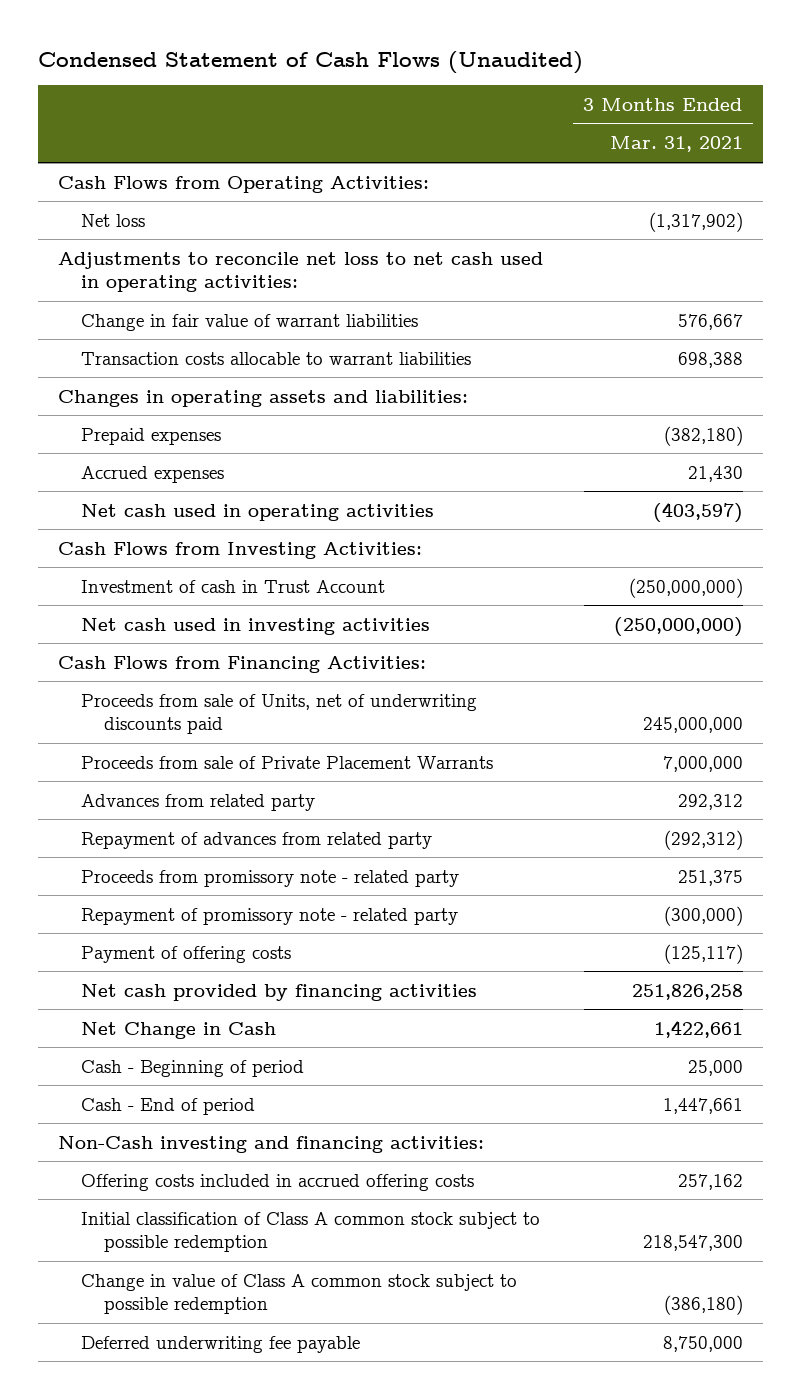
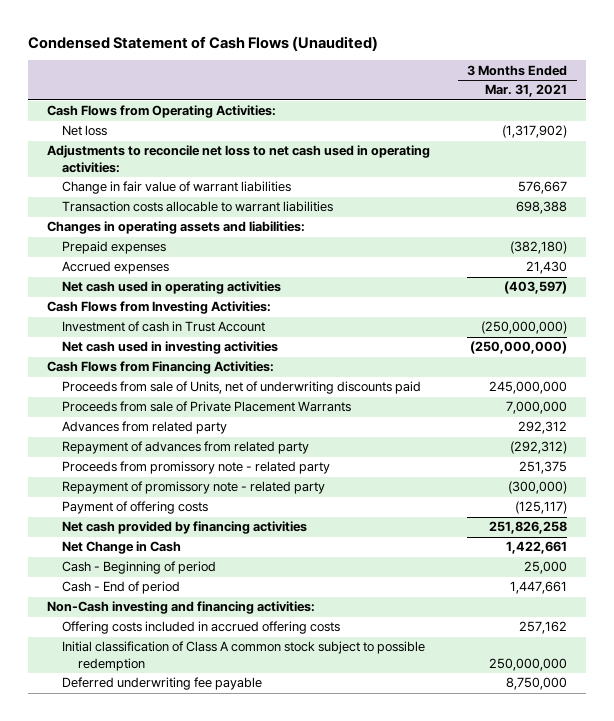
- Initial classification of Class A common stock subject to possible redemption | 218,547,300
- Change in value of Class A common stock subject to possible redemption | (386,180)
+ Initial classification of Class A common stock subject to possible redemption | 250,000,000

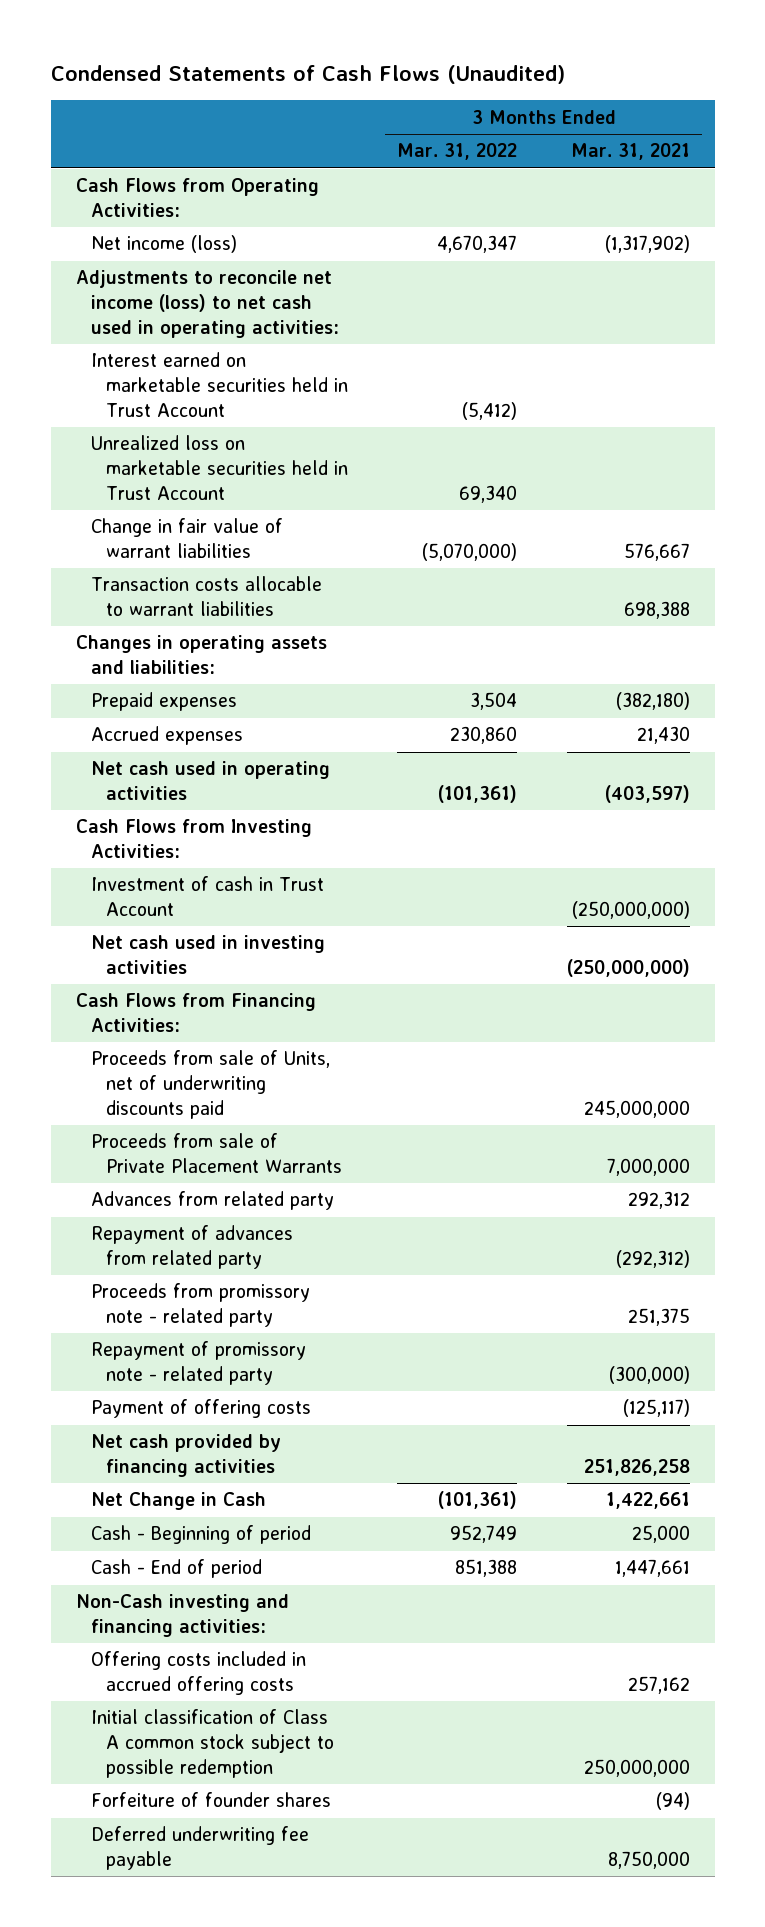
- Condensed Statement of Cash Flows (Unaudited)
+ Condensed Statements of Cash Flows (Unaudited)
- | 3 Months Ended Mar. 31, 2021
+ | 3 Months Ended Mar. 31, 2022 | 3 Months Ended Mar. 31, 2021
- Net loss | (1,317,902)
- Adjustments to reconcile net loss to net cash used in operating activities:
+ Net income (loss) | 4,670,347 | (1,317,902)
+ Adjustments to reconcile net income (loss) to net cash used in operating activities:
+ Interest earned on marketable securities held in Trust Account | (5,412) |
+ Unrealized loss on marketable securities held in Trust Account | 69,340 |
+ Forfeiture of founder shares | | (94)

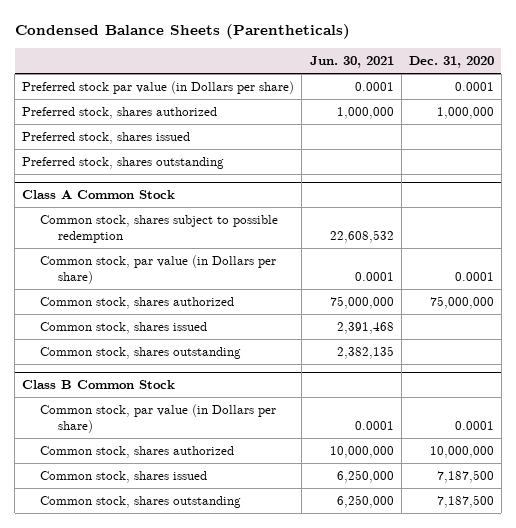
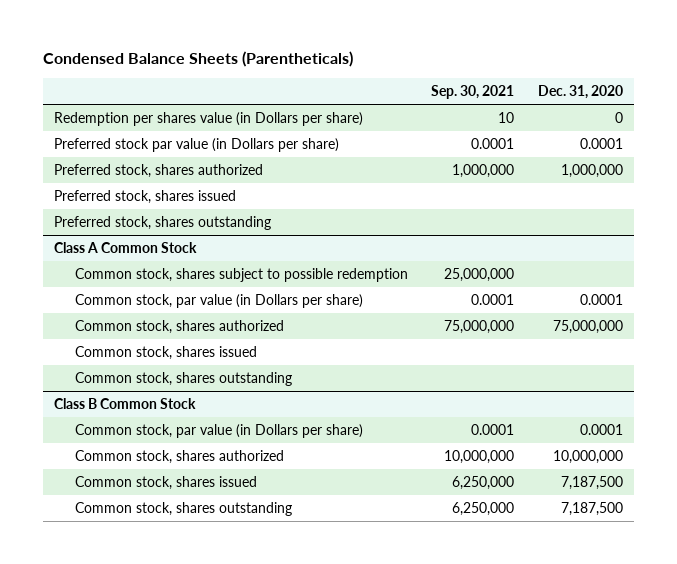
- | Jun. 30, 2021 | Dec. 31, 2020
+ | Sep. 30, 2021 | Dec. 31, 2020
+ Redemption per shares value (in Dollars per share) | 10 | 0

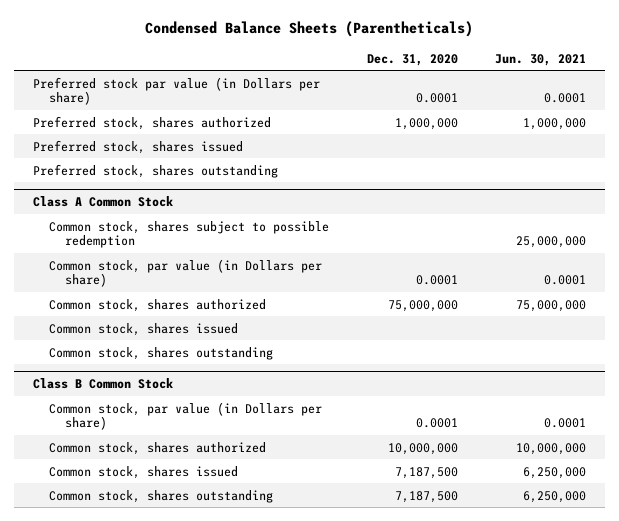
- | Sep. 30, 2021 | Dec. 31, 2020
+ | Dec. 31, 2020 | Jun. 30, 2021
- Redemption per shares value (in Dollars per share) | 10 | 0

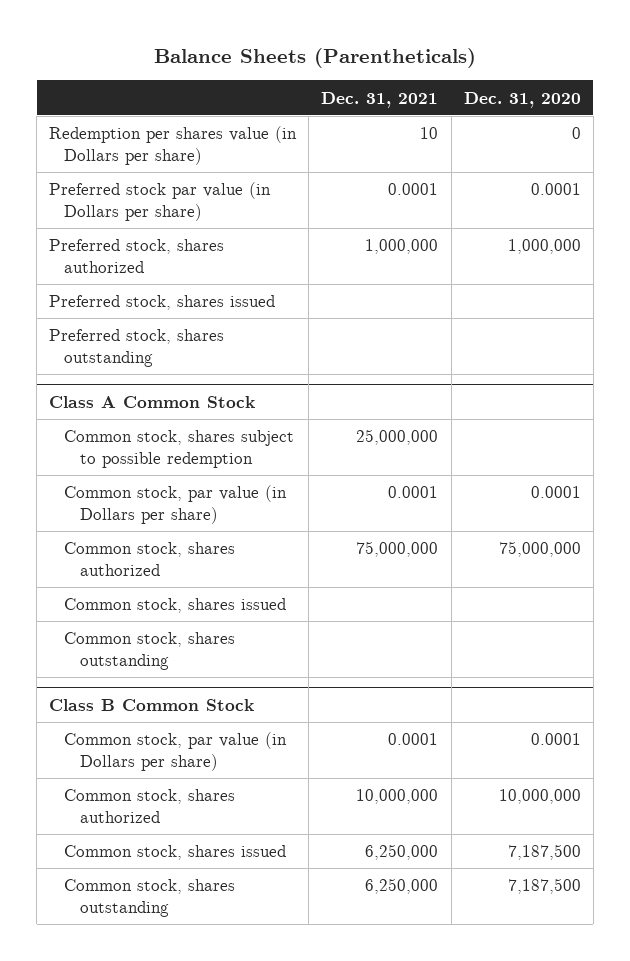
- Condensed Balance Sheets (Parentheticals)
+ Balance Sheets (Parentheticals)
- | Dec. 31, 2020 | Jun. 30, 2021
+ | Dec. 31, 2021 | Dec. 31, 2020
+ Redemption per shares value (in Dollars per share) | 10 | 0

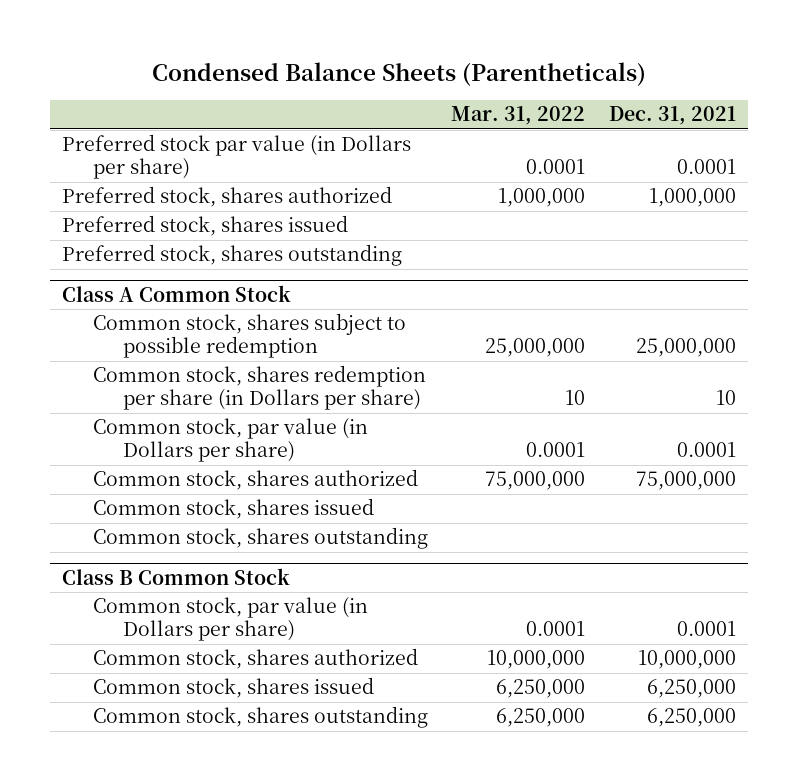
- Balance Sheets (Parentheticals)
+ Condensed Balance Sheets (Parentheticals)
- | Dec. 31, 2021 | Dec. 31, 2020
+ | Mar. 31, 2022 | Dec. 31, 2021
- Redemption per shares value (in Dollars per share) | 10 | 0
@ Class A Common Stock
+ Common stock, shares redemption per share (in Dollars per share) | 10 | 10

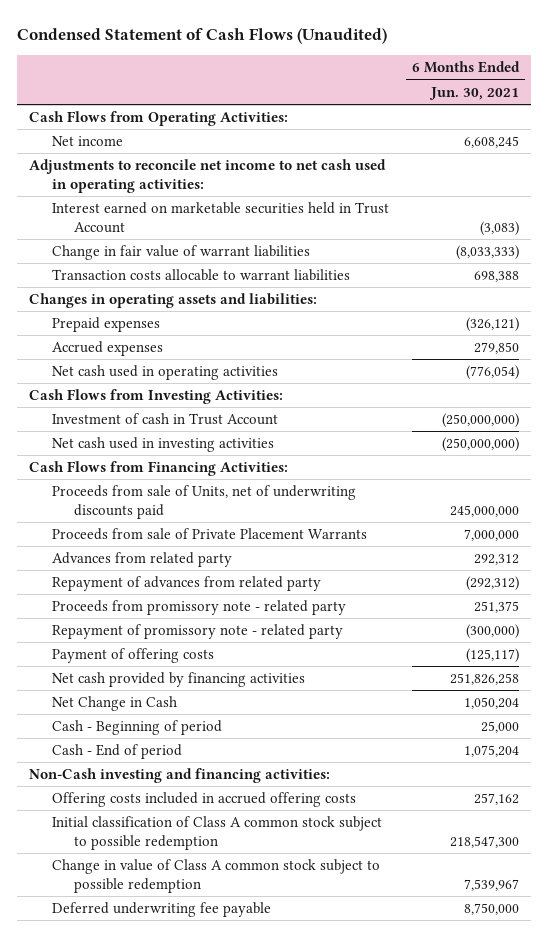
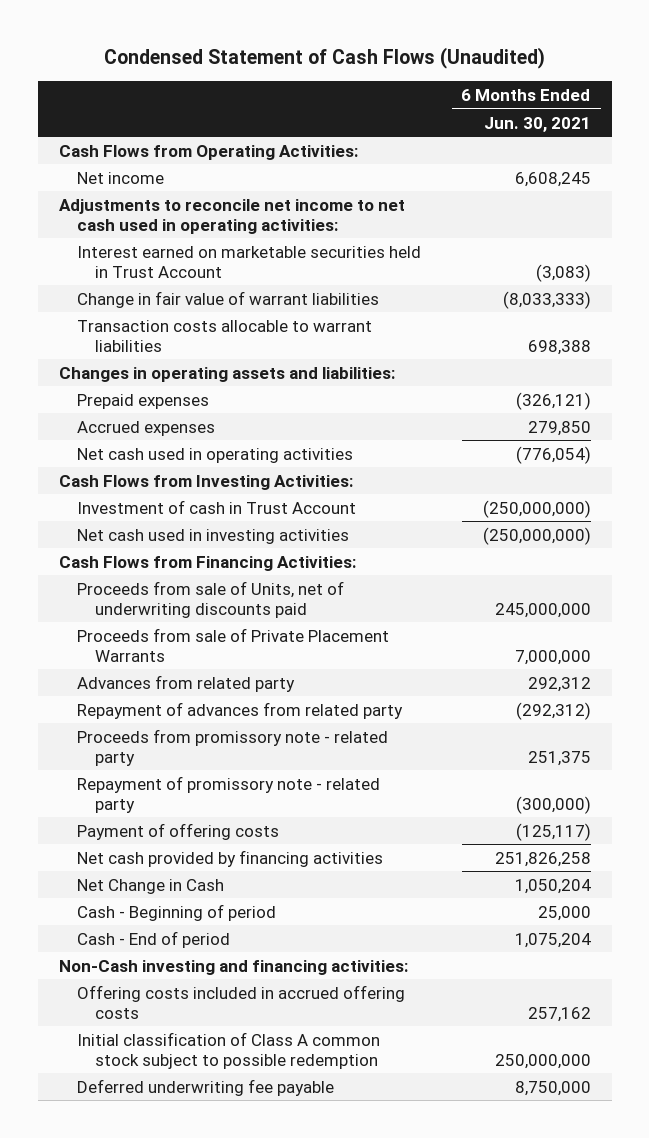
- Initial classification of Class A common stock subject to possible redemption | 218,547,300
- Change in value of Class A common stock subject to possible redemption | 7,539,967
+ Initial classification of Class A common stock subject to possible redemption | 250,000,000

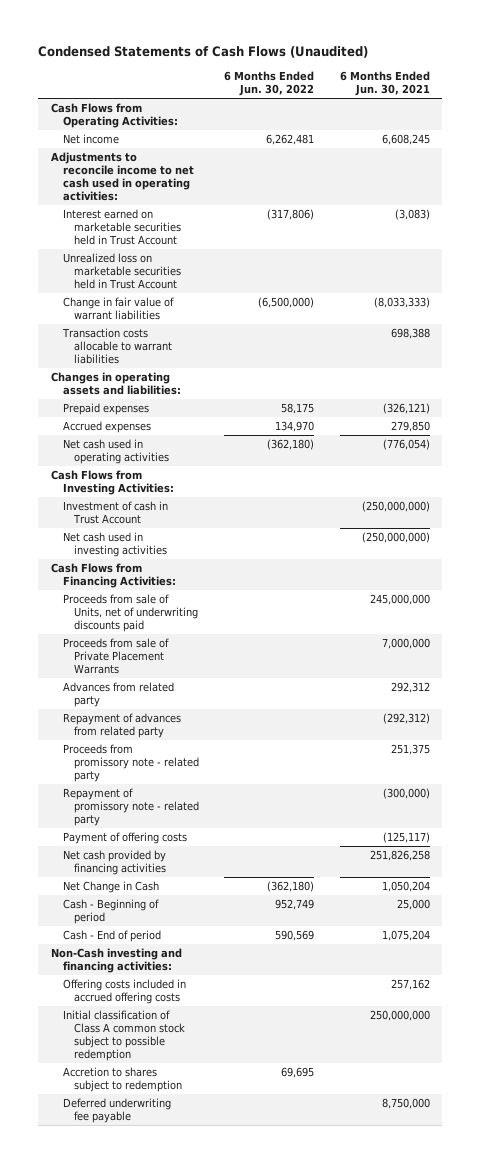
- Condensed Statement of Cash Flows (Unaudited)
+ Condensed Statements of Cash Flows (Unaudited)
- | 6 Months Ended Jun. 30, 2021
+ | 6 Months Ended Jun. 30, 2022 | 6 Months Ended Jun. 30, 2021
- Adjustments to reconcile net income to net cash used in operating activities:
+ Adjustments to reconcile income to net cash used in operating activities:
+ Unrealized loss on marketable securities held in Trust Account
+ Accretion to shares subject to redemption | 69,695 |

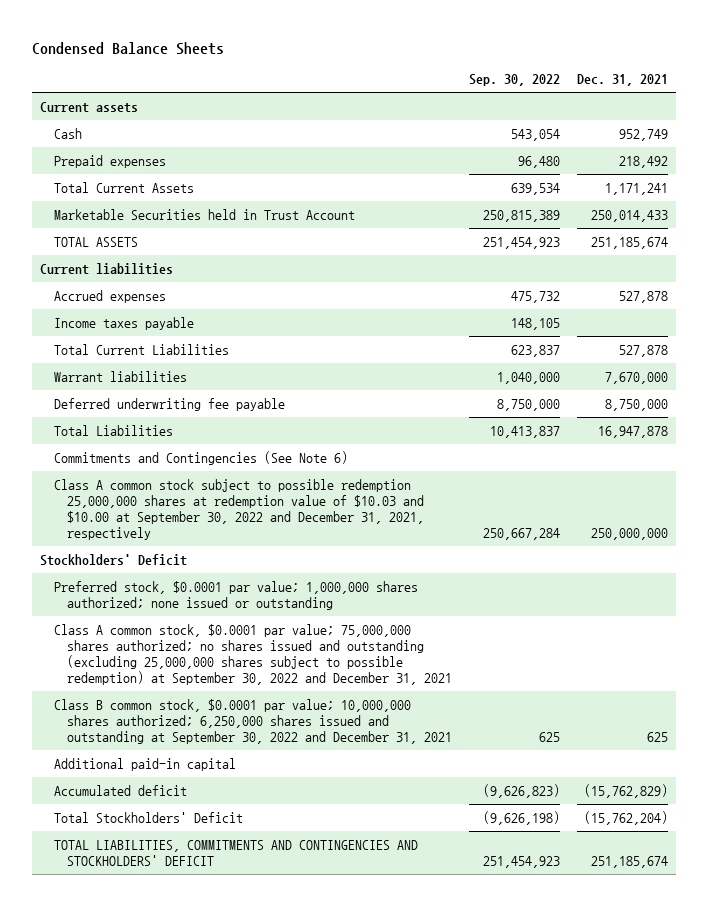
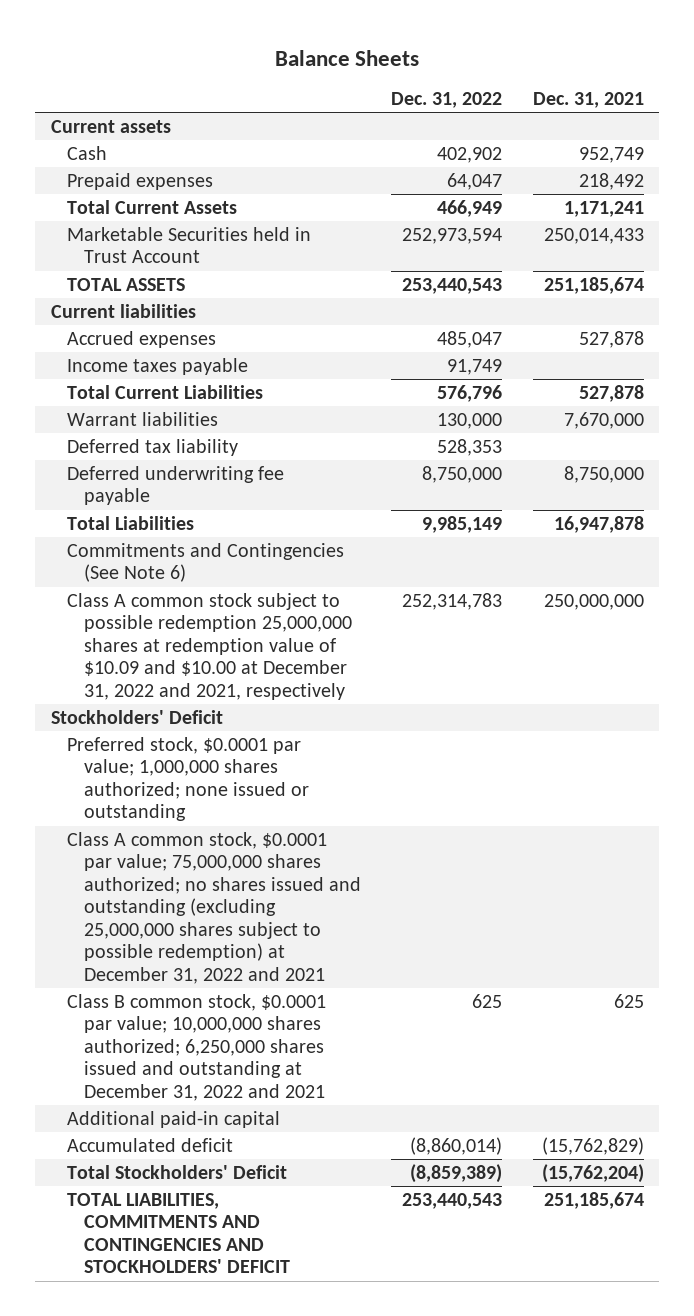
- Condensed Balance Sheets
+ Balance Sheets
- | Sep. 30, 2022 | Dec. 31, 2021
+ | Dec. 31, 2022 | Dec. 31, 2021
+ Deferred tax liability | 528,353 |
- Class A common stock subject to possible redemption 25,000,000 shares at redemption value of $10.03 and $10.00 at September 30, 2022 and December 31, 2021, respectively | 250,667,284 | 250,000,000
+ Class A common stock subject to possible redemption 25,000,000 shares at redemption value of $10.09 and $10.00 at December 31, 2022 and 2021, respectively | 252,314,783 | 250,000,000
- Class A common stock, $0.0001 par value; 75,000,000 shares authorized; no shares issued and outstanding (excluding 25,000,000 shares subject to possible redemption) at September 30, 2022 and December 31, 2021
- Class B common stock, $0.0001 par value; 10,000,000 shares authorized; 6,250,000 shares issued and outstanding at September 30, 2022 and December 31, 2021 | 625 | 625
+ Class A common stock, $0.0001 par value; 75,000,000 shares authorized; no shares issued and outstanding (excluding 25,000,000 shares subject to possible redemption) at December 31, 2022 and 2021
+ Class B common stock, $0.0001 par value; 10,000,000 shares authorized; 6,250,000 shares issued and outstanding at December 31, 2022 and 2021 | 625 | 625

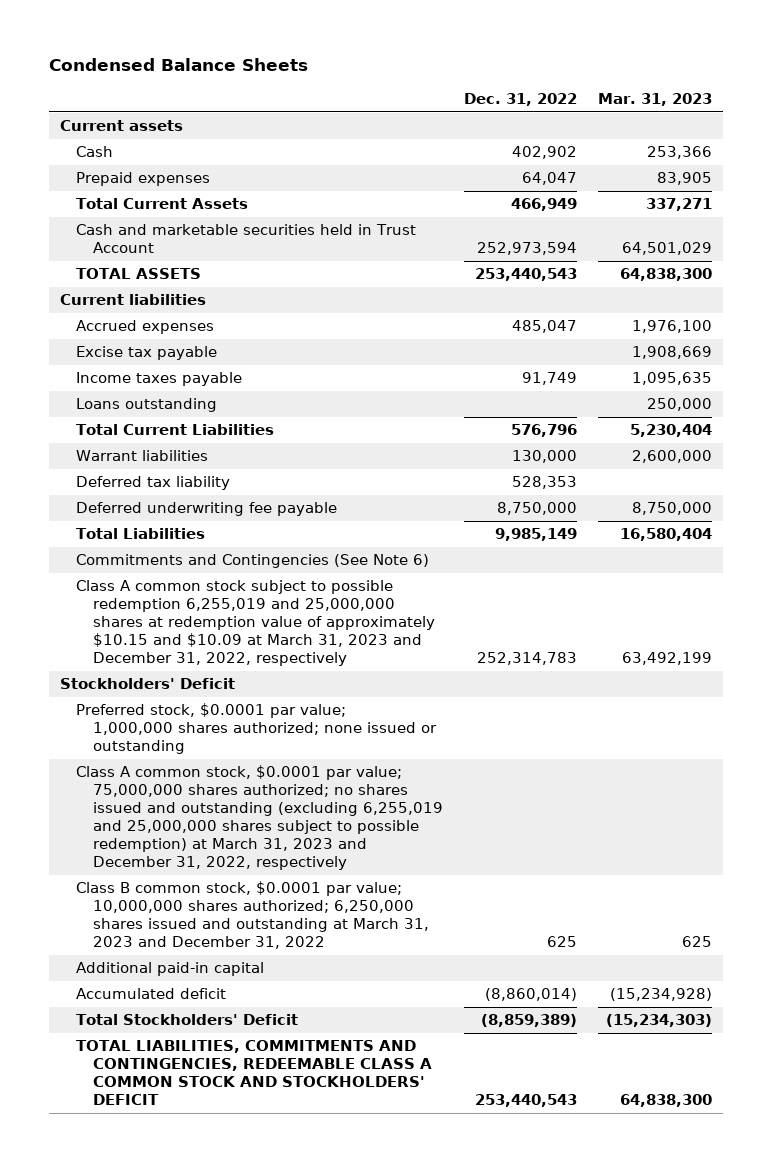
- Balance Sheets
+ Condensed Balance Sheets
- | Dec. 31, 2022 | Dec. 31, 2021
+ | Dec. 31, 2022 | Mar. 31, 2023
- Marketable Securities held in Trust Account | 252,973,594 | 250,014,433
+ Cash and marketable securities held in Trust Account | 252,973,594 | 64,501,029
+ Excise tax payable | | 1,908,669
+ Loans outstanding | | 250,000
- Class A common stock subject to possible redemption 25,000,000 shares at redemption value of $10.09 and $10.00 at December 31, 2022 and 2021, respectively | 252,314,783 | 250,000,000
+ Class A common stock subject to possible redemption 6,255,019 and 25,000,000 shares at redemption value of approximately $10.15 and $10.09 at March 31, 2023 and December 31, 2022, respectively | 252,314,783 | 63,492,199
- Class A common stock, $0.0001 par value; 75,000,000 shares authorized; no shares issued and outstanding (excluding 25,000,000 shares subject to possible redemption) at December 31, 2022 and 2021
- Class B common stock, $0.0001 par value; 10,000,000 shares authorized; 6,250,000 shares issued and outstanding at December 31, 2022 and 2021 | 625 | 625
+ Class A common stock, $0.0001 par value; 75,000,000 shares authorized; no shares issued and outstanding (excluding 6,255,019 and 25,000,000 shares subject to possible redemption) at March 31, 2023 and December 31, 2022, respectively
+ Class B common stock, $0.0001 par value; 10,000,000 shares authorized; 6,250,000 shares issued and outstanding at March 31, 2023 and December 31, 2022 | 625 | 625
- TOTAL LIABILITIES, COMMITMENTS AND CONTINGENCIES AND STOCKHOLDERS' DEFICIT | 253,440,543 | 251,185,674
+ TOTAL LIABILITIES, COMMITMENTS AND CONTINGENCIES, REDEEMABLE CLASS A COMMON STOCK AND STOCKHOLDERS' DEFICIT | 253,440,543 | 64,838,300

